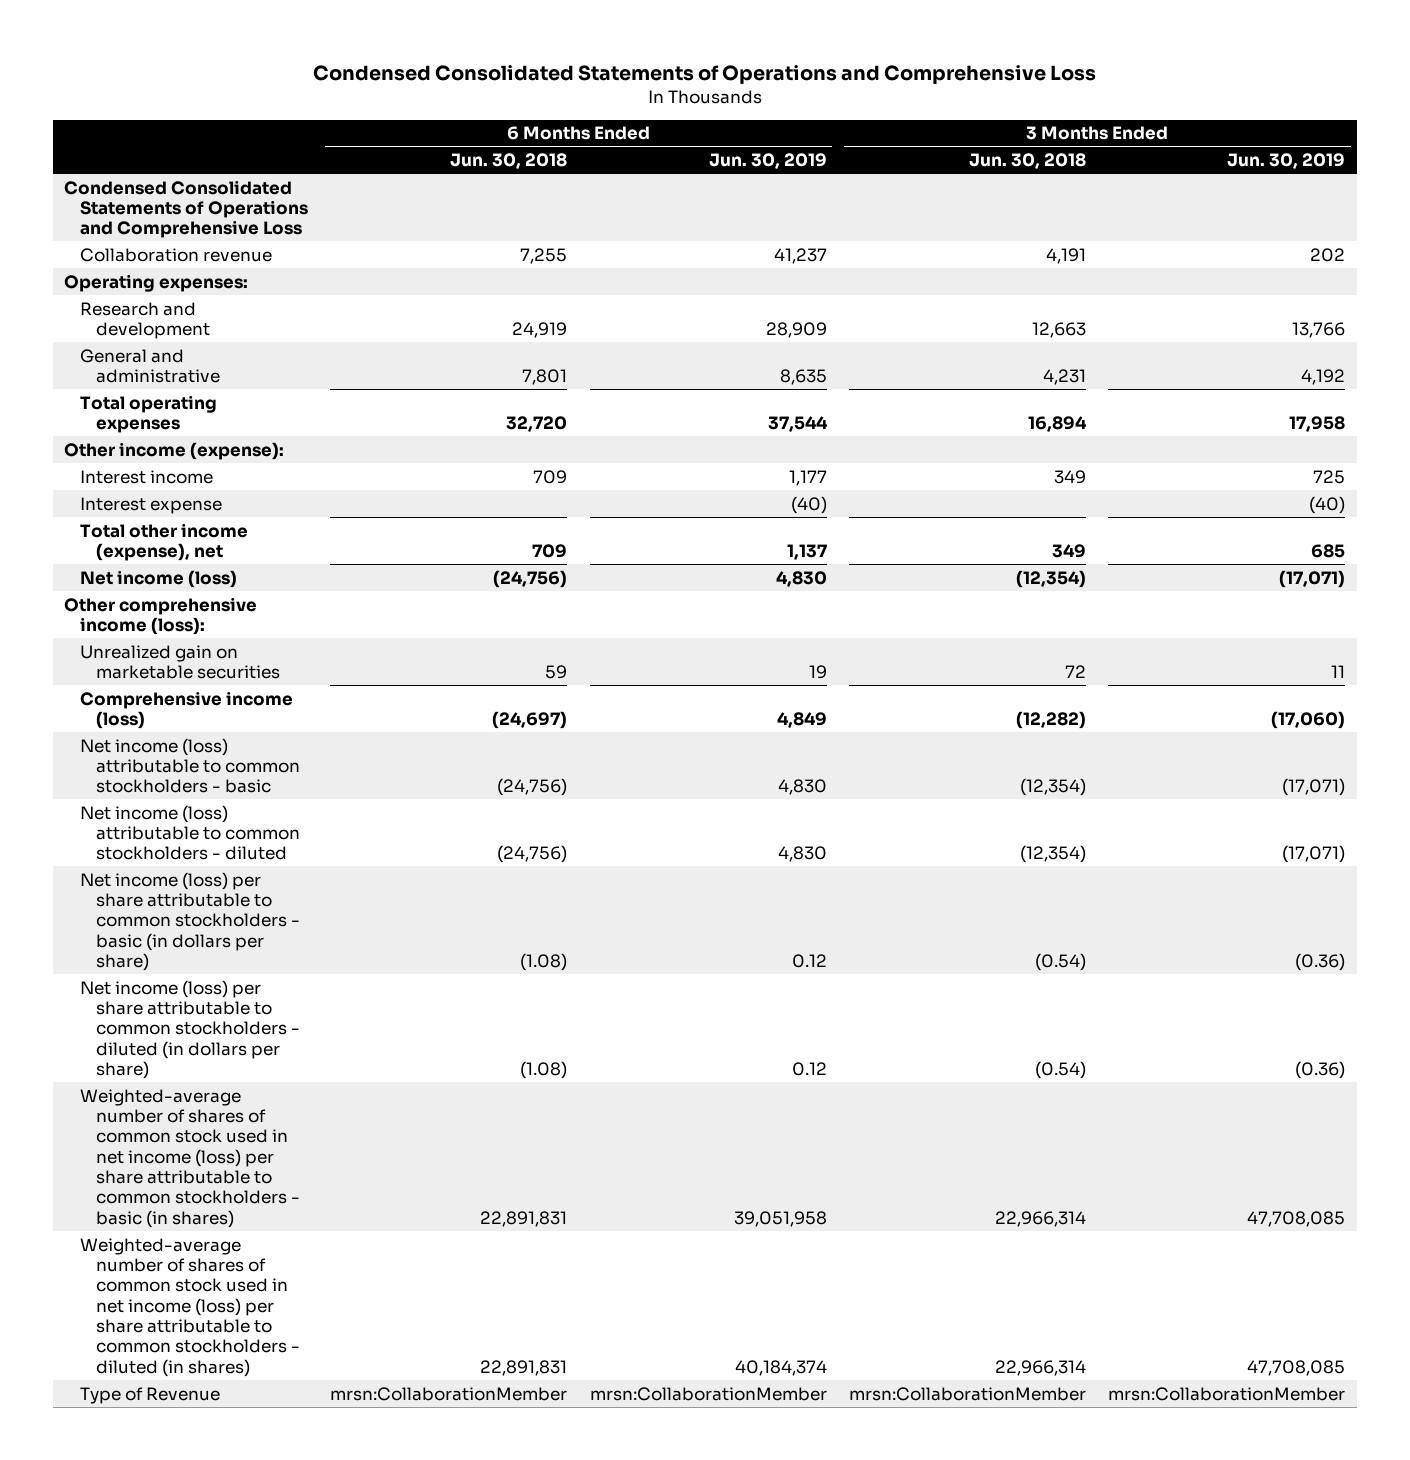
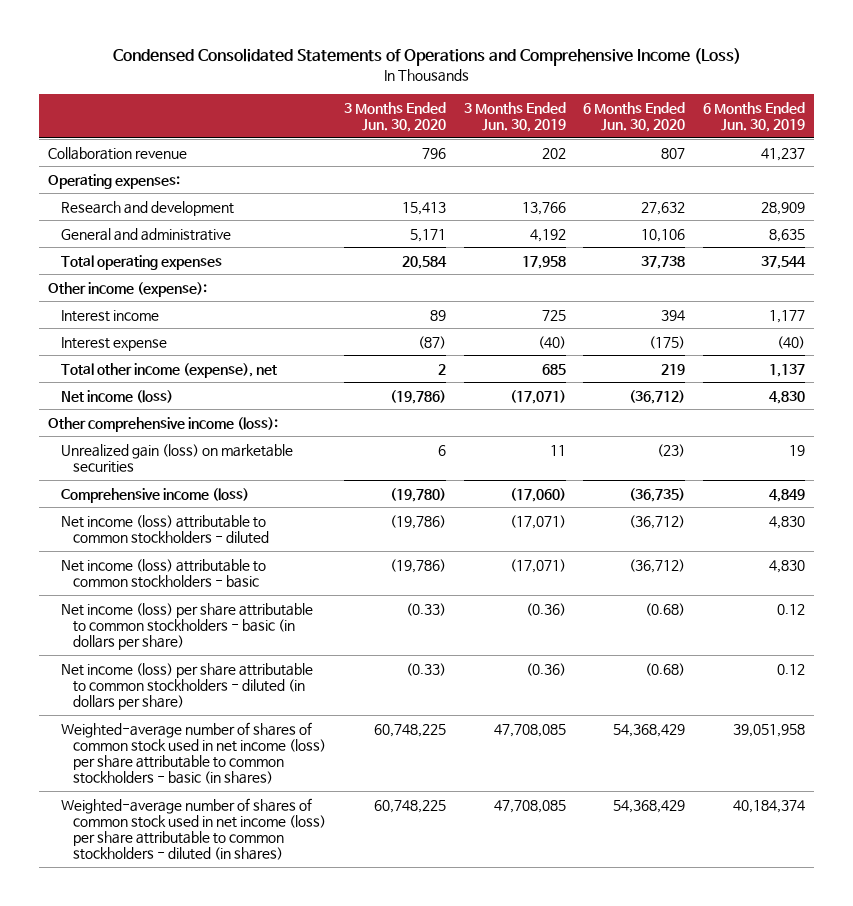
- Condensed Consolidated Statements of Operations and Comprehensive Loss
+ Condensed Consolidated Statements of Operations and Comprehensive Income (Loss)
- | 6 Months Ended Jun. 30, 2018 | 6 Months Ended Jun. 30, 2019 | 3 Months Ended Jun. 30, 2018 | 3 Months Ended Jun. 30, 2019
+ | 3 Months Ended Jun. 30, 2020 | 3 Months Ended Jun. 30, 2019 | 6 Months Ended Jun. 30, 2020 | 6 Months Ended Jun. 30, 2019
- Condensed Consolidated Statements of Operations and Comprehensive Loss
- Unrealized gain on marketable securities | 59 | 19 | 72 | 11
+ Unrealized gain (loss) on marketable securities | 6 | 11 | (23) | 19
moved down: Net income (loss) attributable to common stockholders - basic | (19,786) | (17,071) | (36,712) | 4,830
- Type of Revenue | mrsn:CollaborationMember | mrsn:CollaborationMember | mrsn:CollaborationMember | mrsn:CollaborationMember

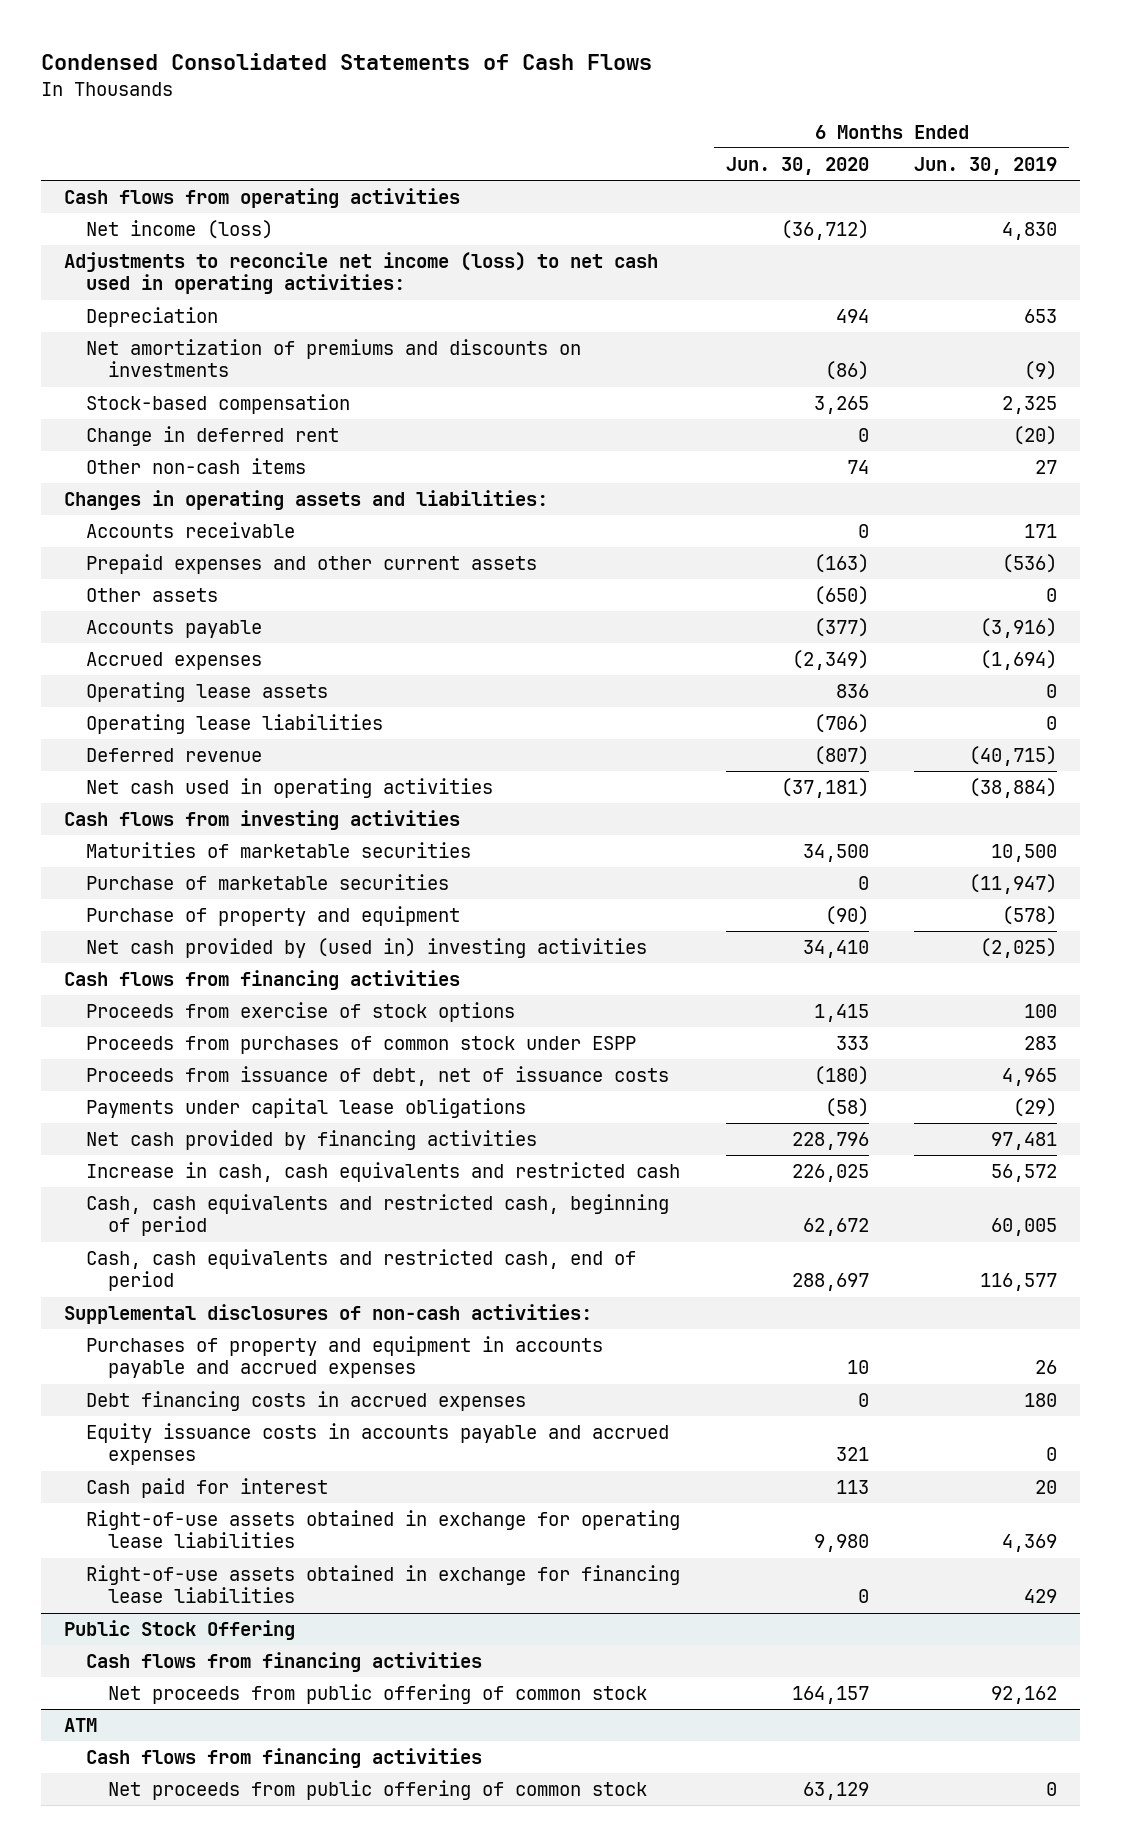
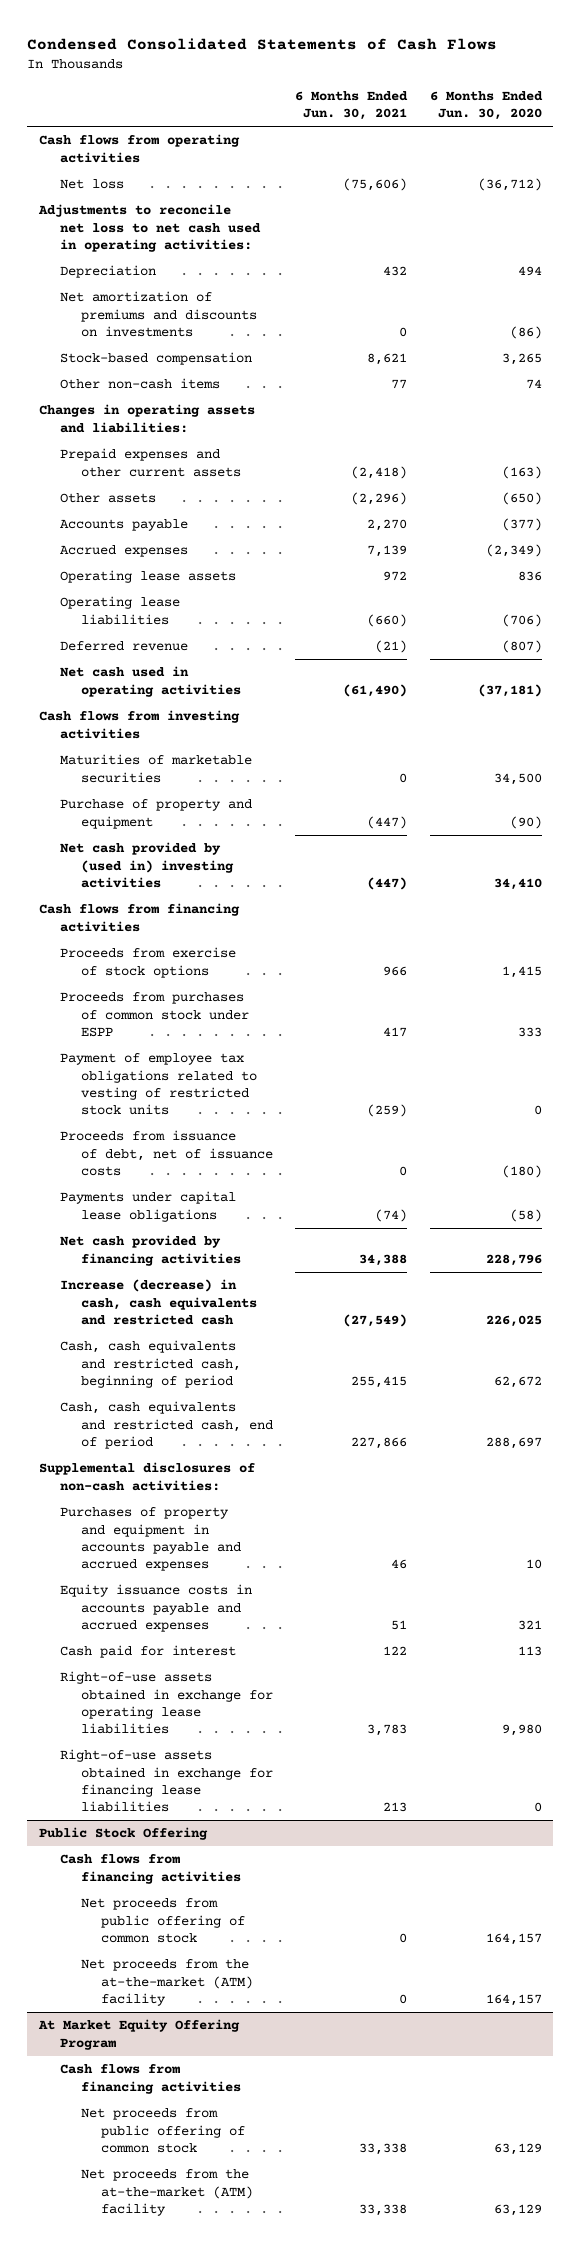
- | 6 Months Ended Jun. 30, 2020 | 6 Months Ended Jun. 30, 2019
+ | 6 Months Ended Jun. 30, 2021 | 6 Months Ended Jun. 30, 2020
- Net income (loss) | (36,712) | 4,830
- Adjustments to reconcile net income (loss) to net cash used in operating activities:
+ Net loss | (75,606) | (36,712)
+ Adjustments to reconcile net loss to net cash used in operating activities:
- Change in deferred rent | 0 | (20)
- Accounts receivable | 0 | 171
- Purchase of marketable securities | 0 | (11,947)
+ Payment of employee tax obligations related to vesting of restricted stock units | (259) | 0
- Increase in cash, cash equivalents and restricted cash | 226,025 | 56,572
+ Increase (decrease) in cash, cash equivalents and restricted cash | (27,549) | 226,025
- Debt financing costs in accrued expenses | 0 | 180
- ATM
@ Public Stock Offering
+ Net proceeds from the at-the-market (ATM) facility | 0 | 164,157
+ At Market Equity Offering Program
+ Net proceeds from the at-the-market (ATM) facility | 33,338 | 63,129

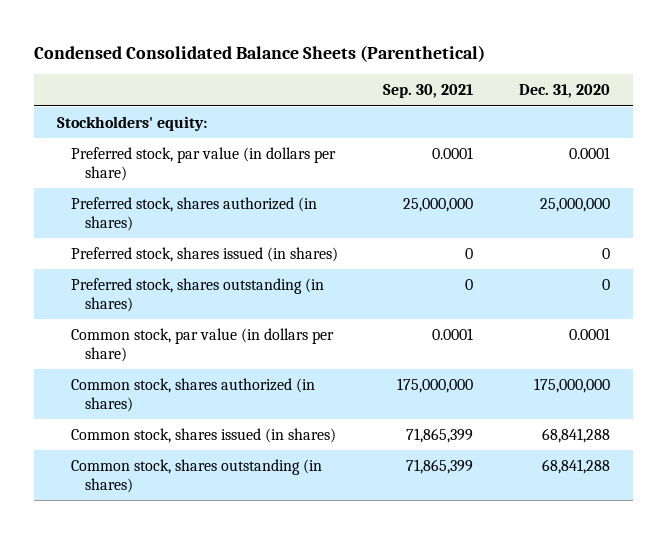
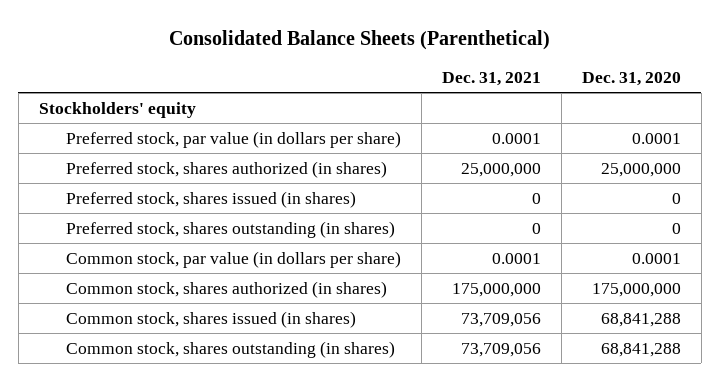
- Condensed Consolidated Balance Sheets (Parenthetical)
+ Consolidated Balance Sheets (Parenthetical)
- | Sep. 30, 2021 | Dec. 31, 2020
+ | Dec. 31, 2021 | Dec. 31, 2020
- Stockholders' equity:
+ Stockholders' equity

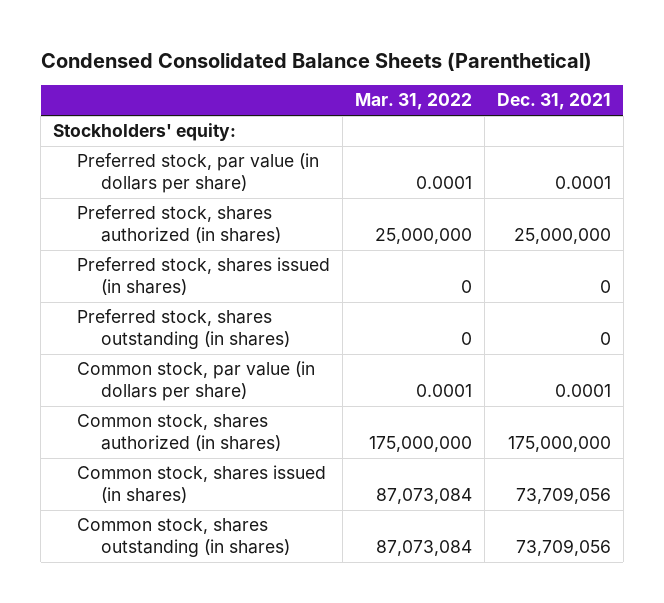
- Consolidated Balance Sheets (Parenthetical)
+ Condensed Consolidated Balance Sheets (Parenthetical)
- | Dec. 31, 2021 | Dec. 31, 2020
+ | Mar. 31, 2022 | Dec. 31, 2021
- Stockholders' equity
+ Stockholders' equity:

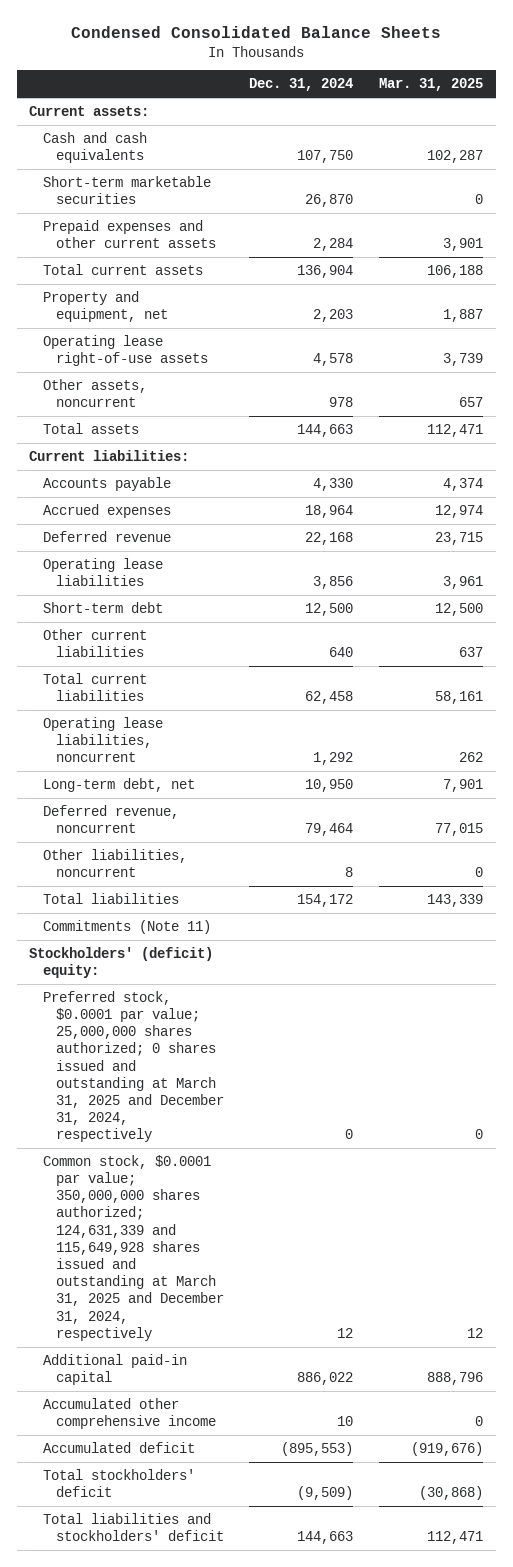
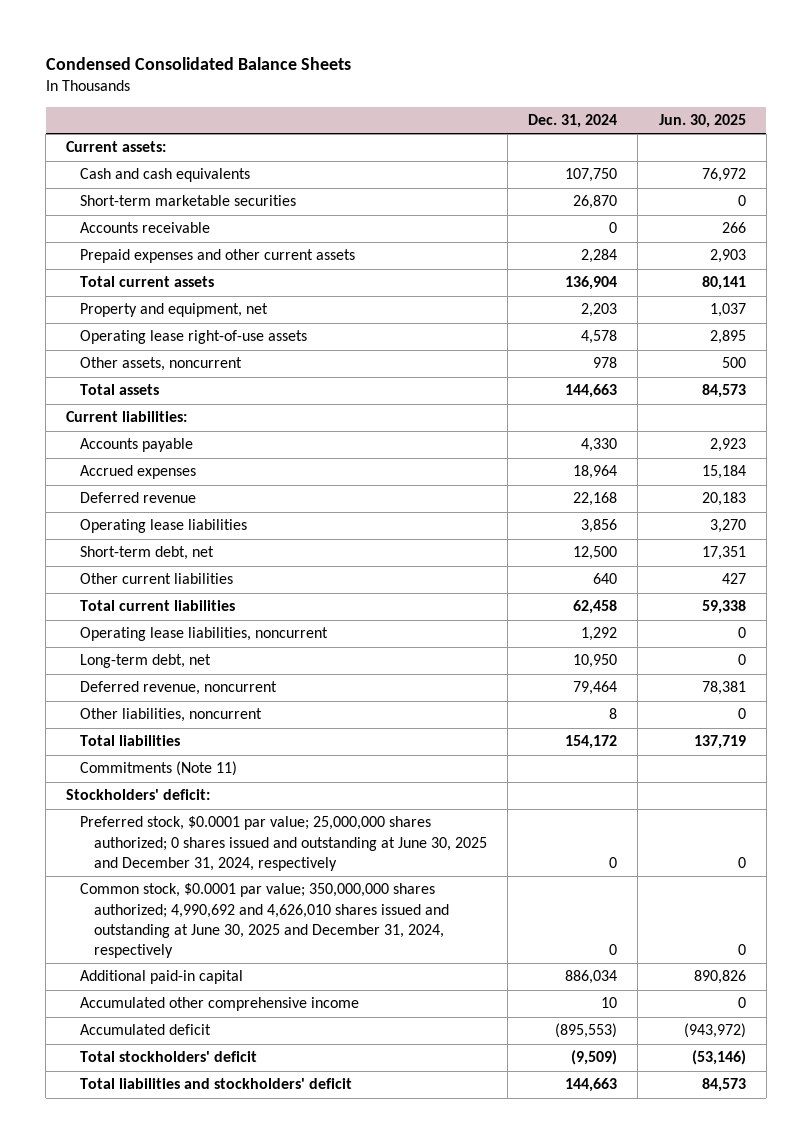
- | Dec. 31, 2024 | Mar. 31, 2025
+ | Dec. 31, 2024 | Jun. 30, 2025
+ Accounts receivable | 0 | 266
- Short-term debt | 12,500 | 12,500
+ Short-term debt, net | 12,500 | 17,351
- Stockholders' (deficit) equity:
- Preferred stock, $0.0001 par value; 25,000,000 shares authorized; 0 shares issued and outstanding at March 31, 2025 and December 31, 2024, respectively | 0 | 0
- Common stock, $0.0001 par value; 350,000,000 shares authorized; 124,631,339 and 115,649,928 shares issued and outstanding at March 31, 2025 and December 31, 2024, respectively | 12 | 12
- Additional paid-in capital | 886,022 | 888,796
+ Stockholders' deficit:
+ Preferred stock, $0.0001 par value; 25,000,000 shares authorized; 0 shares issued and outstanding at June 30, 2025 and December 31, 2024, respectively | 0 | 0
+ Common stock, $0.0001 par value; 350,000,000 shares authorized; 4,990,692 and 4,626,010 shares issued and outstanding at June 30, 2025 and December 31, 2024, respectively | 0 | 0
+ Additional paid-in capital | 886,034 | 890,826

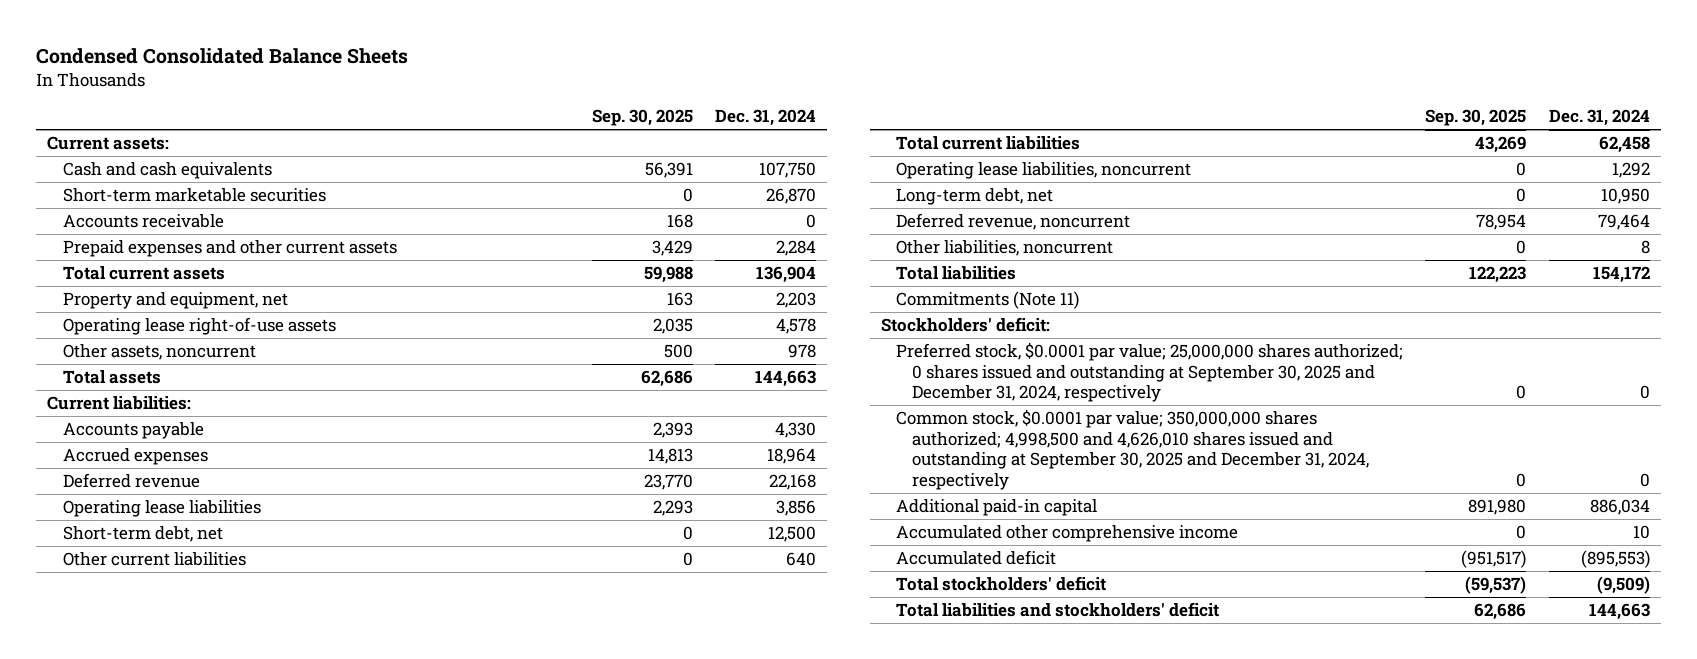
- | Dec. 31, 2024 | Jun. 30, 2025
+ | Sep. 30, 2025 | Dec. 31, 2024
- Preferred stock, $0.0001 par value; 25,000,000 shares authorized; 0 shares issued and outstanding at June 30, 2025 and December 31, 2024, respectively | 0 | 0
- Common stock, $0.0001 par value; 350,000,000 shares authorized; 4,990,692 and 4,626,010 shares issued and outstanding at June 30, 2025 and December 31, 2024, respectively | 0 | 0
+ Preferred stock, $0.0001 par value; 25,000,000 shares authorized; 0 shares issued and outstanding at September 30, 2025 and December 31, 2024, respectively | 0 | 0
+ Common stock, $0.0001 par value; 350,000,000 shares authorized; 4,998,500 and 4,626,010 shares issued and outstanding at September 30, 2025 and December 31, 2024, respectively | 0 | 0

